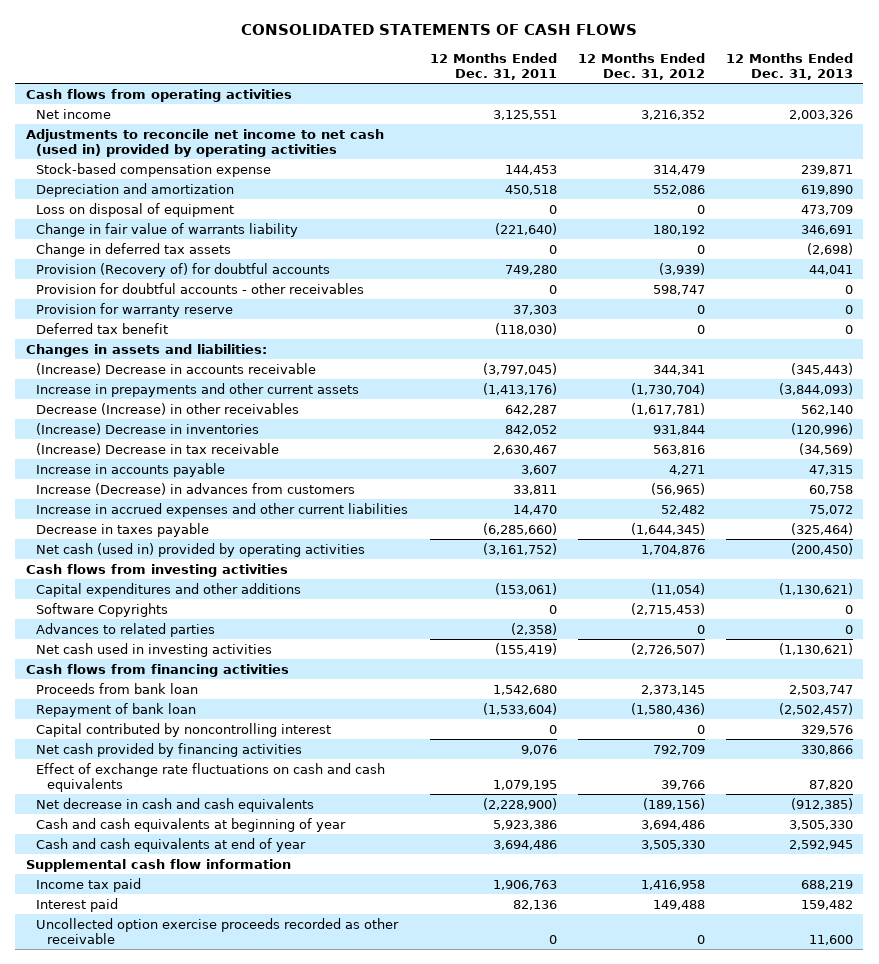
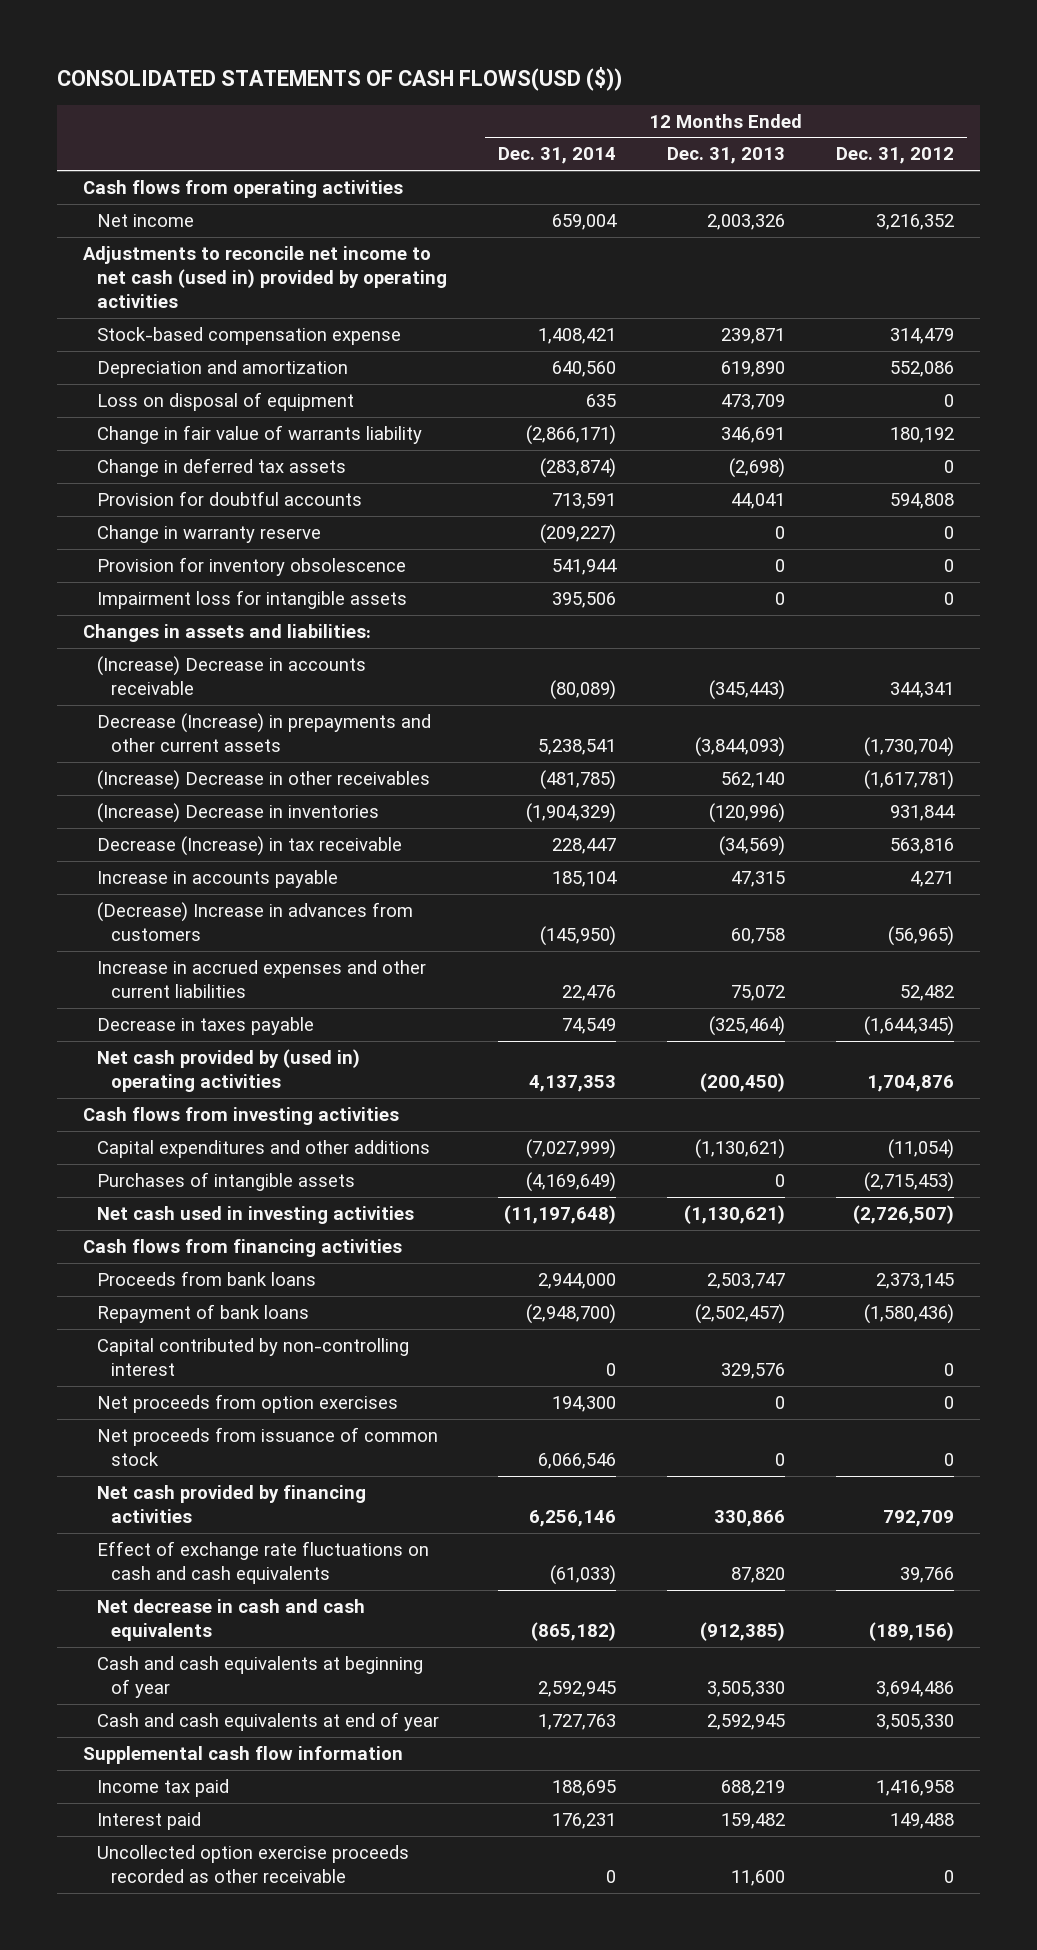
- CONSOLIDATED STATEMENTS OF CASH FLOWS
+ CONSOLIDATED STATEMENTS OF CASH FLOWS(USD ($))
- | 12 Months Ended Dec. 31, 2011 | 12 Months Ended Dec. 31, 2012 | 12 Months Ended Dec. 31, 2013
+ | 12 Months Ended Dec. 31, 2014 | 12 Months Ended Dec. 31, 2013 | 12 Months Ended Dec. 31, 2012
- Provision (Recovery of) for doubtful accounts | 749,280 | (3,939) | 44,041
- Provision for doubtful accounts - other receivables | 0 | 598,747 | 0
- Provision for warranty reserve | 37,303 | 0 | 0
- Deferred tax benefit | (118,030) | 0 | 0
+ Provision for doubtful accounts | 713,591 | 44,041 | 594,808
+ Change in warranty reserve | (209,227) | 0 | 0
+ Provision for inventory obsolescence | 541,944 | 0 | 0
+ Impairment loss for intangible assets | 395,506 | 0 | 0
- Increase in prepayments and other current assets | (1,413,176) | (1,730,704) | (3,844,093)
- Decrease (Increase) in other receivables | 642,287 | (1,617,781) | 562,140
+ Decrease (Increase) in prepayments and other current assets | 5,238,541 | (3,844,093) | (1,730,704)
+ (Increase) Decrease in other receivables | (481,785) | 562,140 | (1,617,781)
- (Increase) Decrease in tax receivable | 2,630,467 | 563,816 | (34,569)
+ Decrease (Increase) in tax receivable | 228,447 | (34,569) | 563,816
- Increase (Decrease) in advances from customers | 33,811 | (56,965) | 60,758
+ (Decrease) Increase in advances from customers | (145,950) | 60,758 | (56,965)
- Net cash (used in) provided by operating activities | (3,161,752) | 1,704,876 | (200,450)
+ Net cash provided by (used in) operating activities | 4,137,353 | (200,450) | 1,704,876
- Software Copyrights | 0 | (2,715,453) | 0
- Advances to related parties | (2,358) | 0 | 0
+ Purchases of intangible assets | (4,169,649) | 0 | (2,715,453)
- Proceeds from bank loan | 1,542,680 | 2,373,145 | 2,503,747
- Repayment of bank loan | (1,533,604) | (1,580,436) | (2,502,457)
- Capital contributed by noncontrolling interest | 0 | 0 | 329,576
+ Proceeds from bank loans | 2,944,000 | 2,503,747 | 2,373,145
+ Repayment of bank loans | (2,948,700) | (2,502,457) | (1,580,436)
+ Capital contributed by non-controlling interest | 0 | 329,576 | 0
+ Net proceeds from option exercises | 194,300 | 0 | 0
+ Net proceeds from issuance of common stock | 6,066,546 | 0 | 0

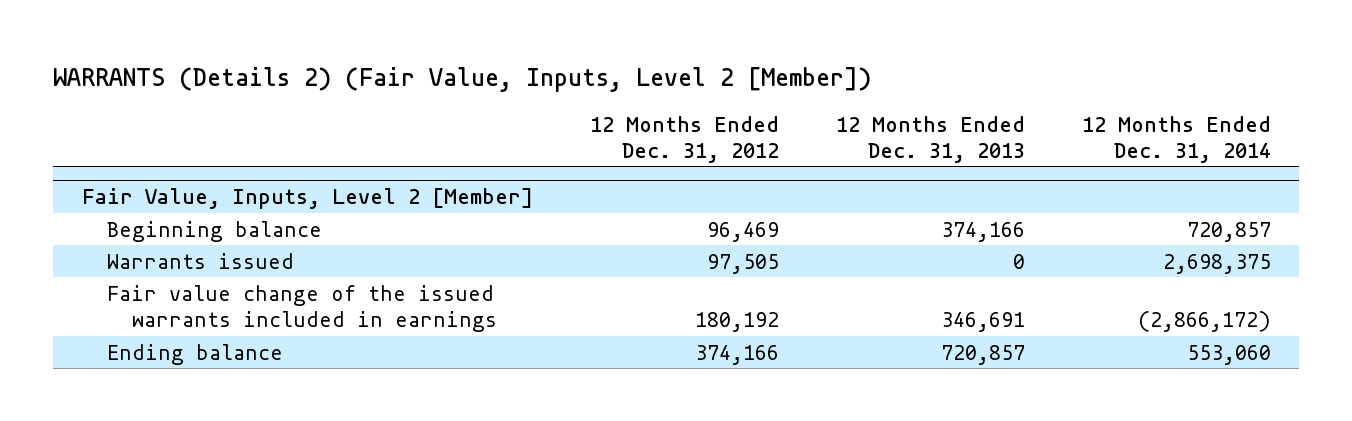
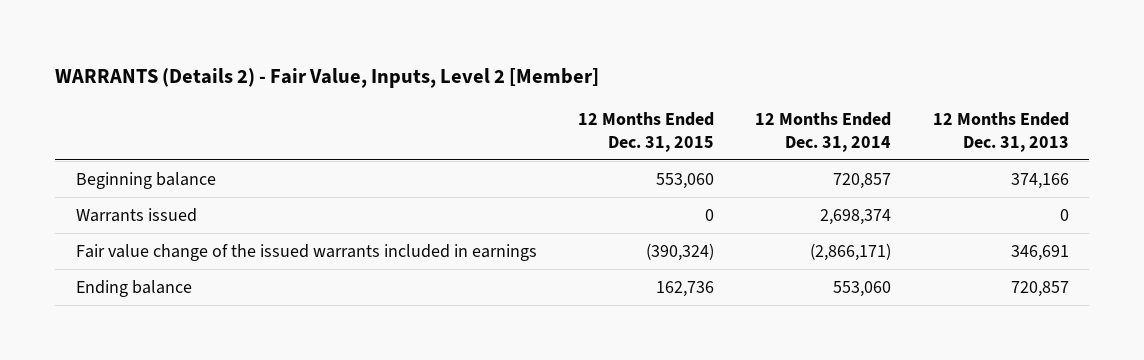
- WARRANTS (Details 2) (Fair Value, Inputs, Level 2 [Member])
+ WARRANTS (Details 2) - Fair Value, Inputs, Level 2 [Member]
- | 12 Months Ended Dec. 31, 2012 | 12 Months Ended Dec. 31, 2013 | 12 Months Ended Dec. 31, 2014
+ | 12 Months Ended Dec. 31, 2015 | 12 Months Ended Dec. 31, 2014 | 12 Months Ended Dec. 31, 2013
- Fair Value, Inputs, Level 2 [Member]
- Warrants issued | 97,505 | 0 | 2,698,375
- Fair value change of the issued warrants included in earnings | 180,192 | 346,691 | (2,866,172)
+ Warrants issued | 0 | 2,698,374 | 0
+ Fair value change of the issued warrants included in earnings | (390,324) | (2,866,171) | 346,691

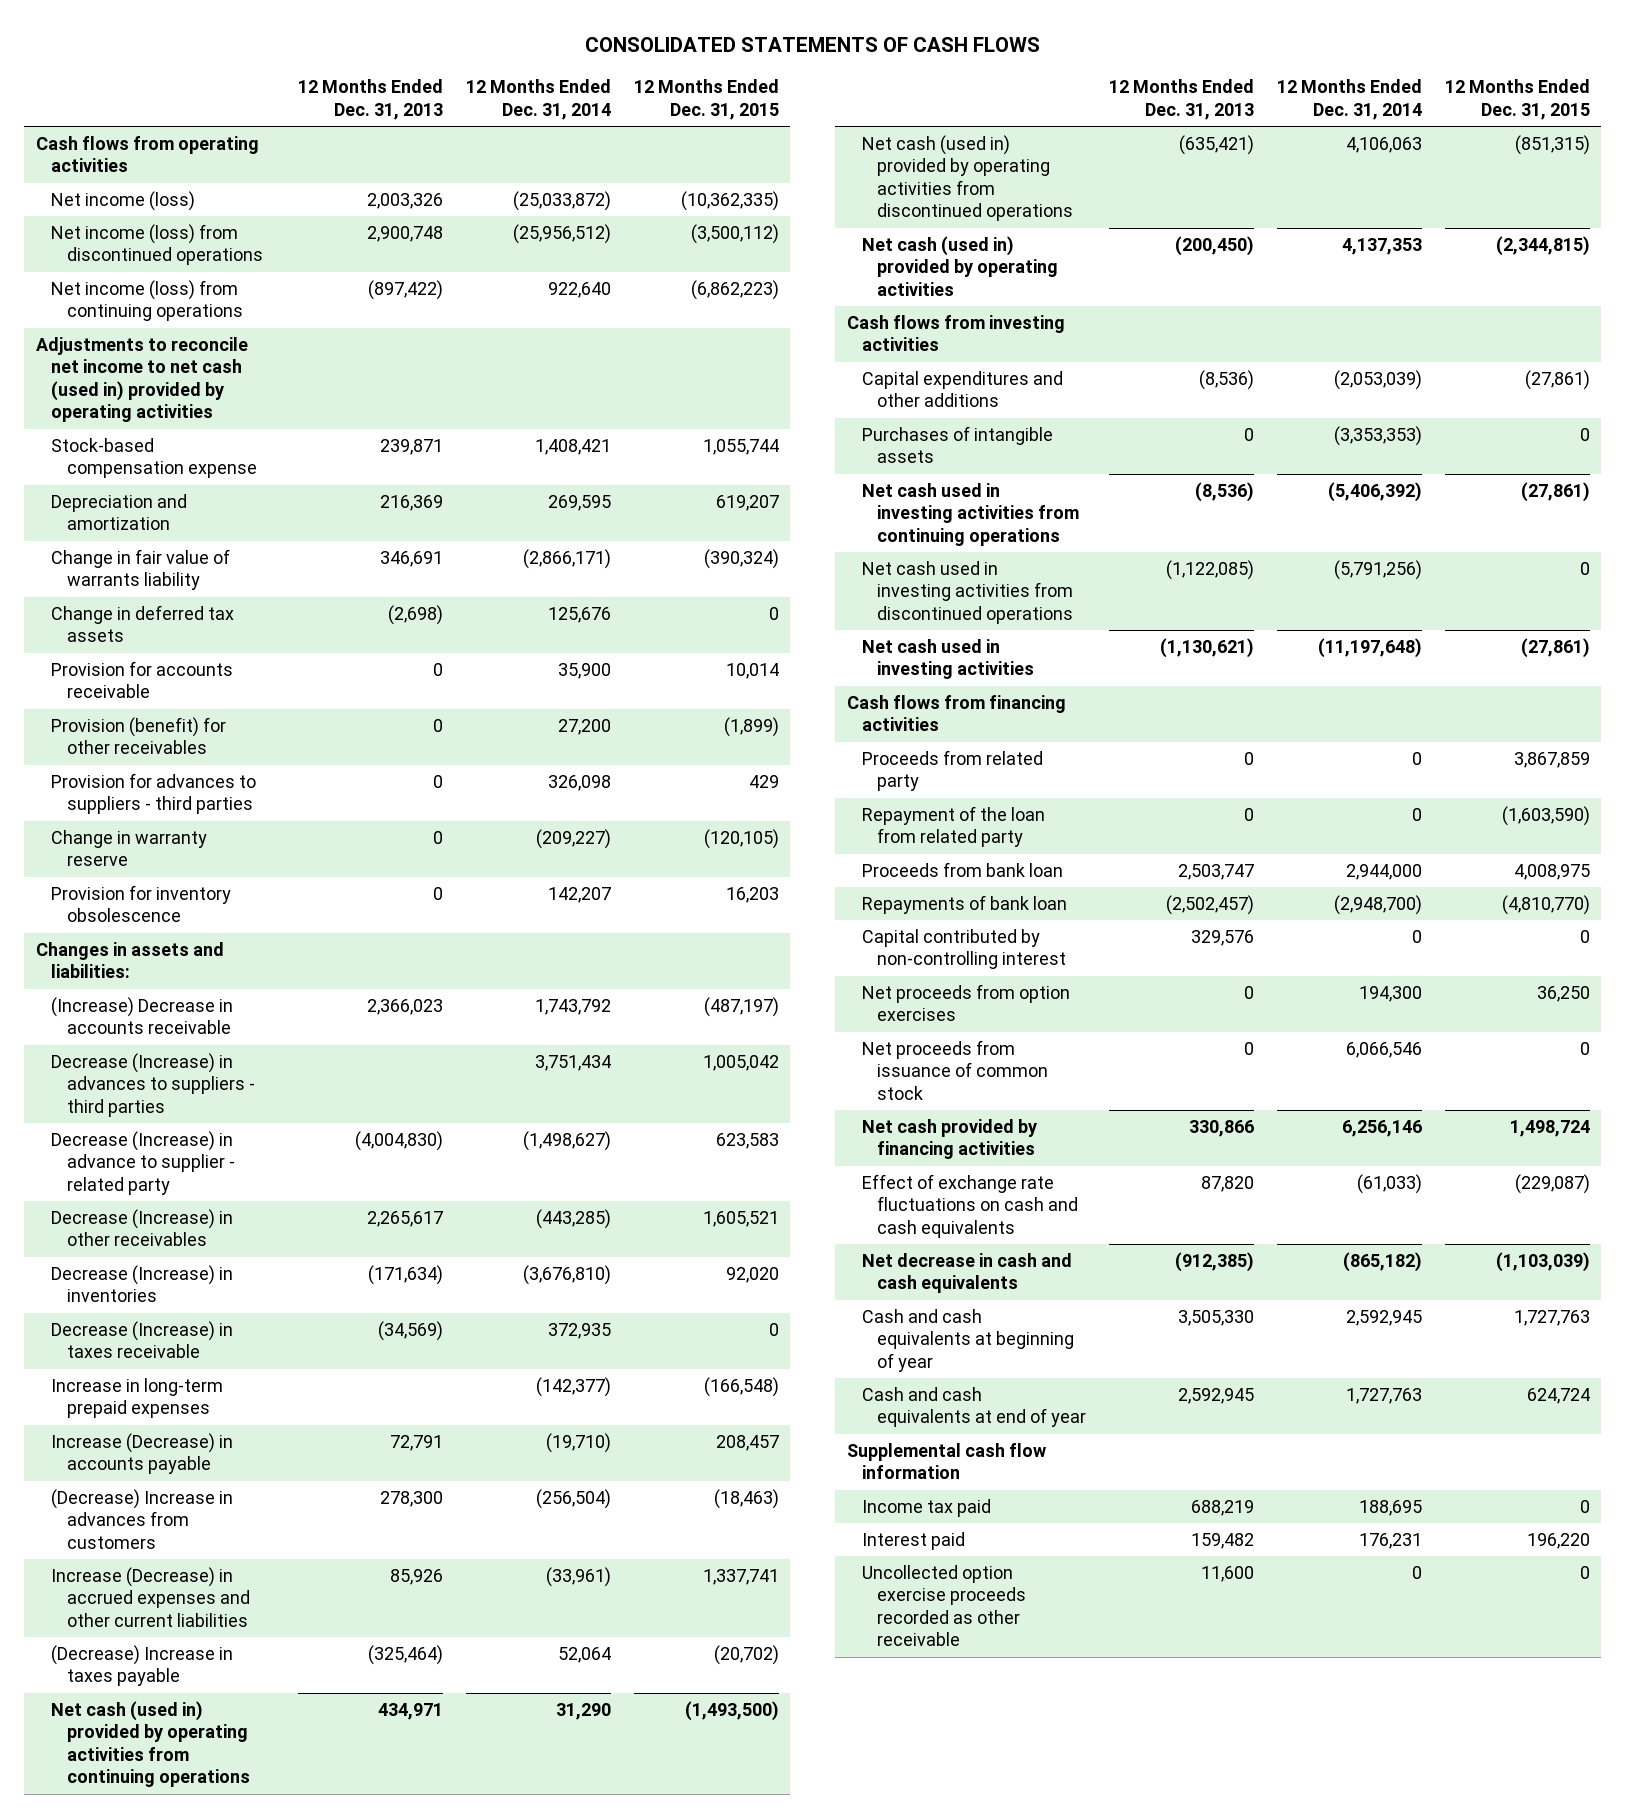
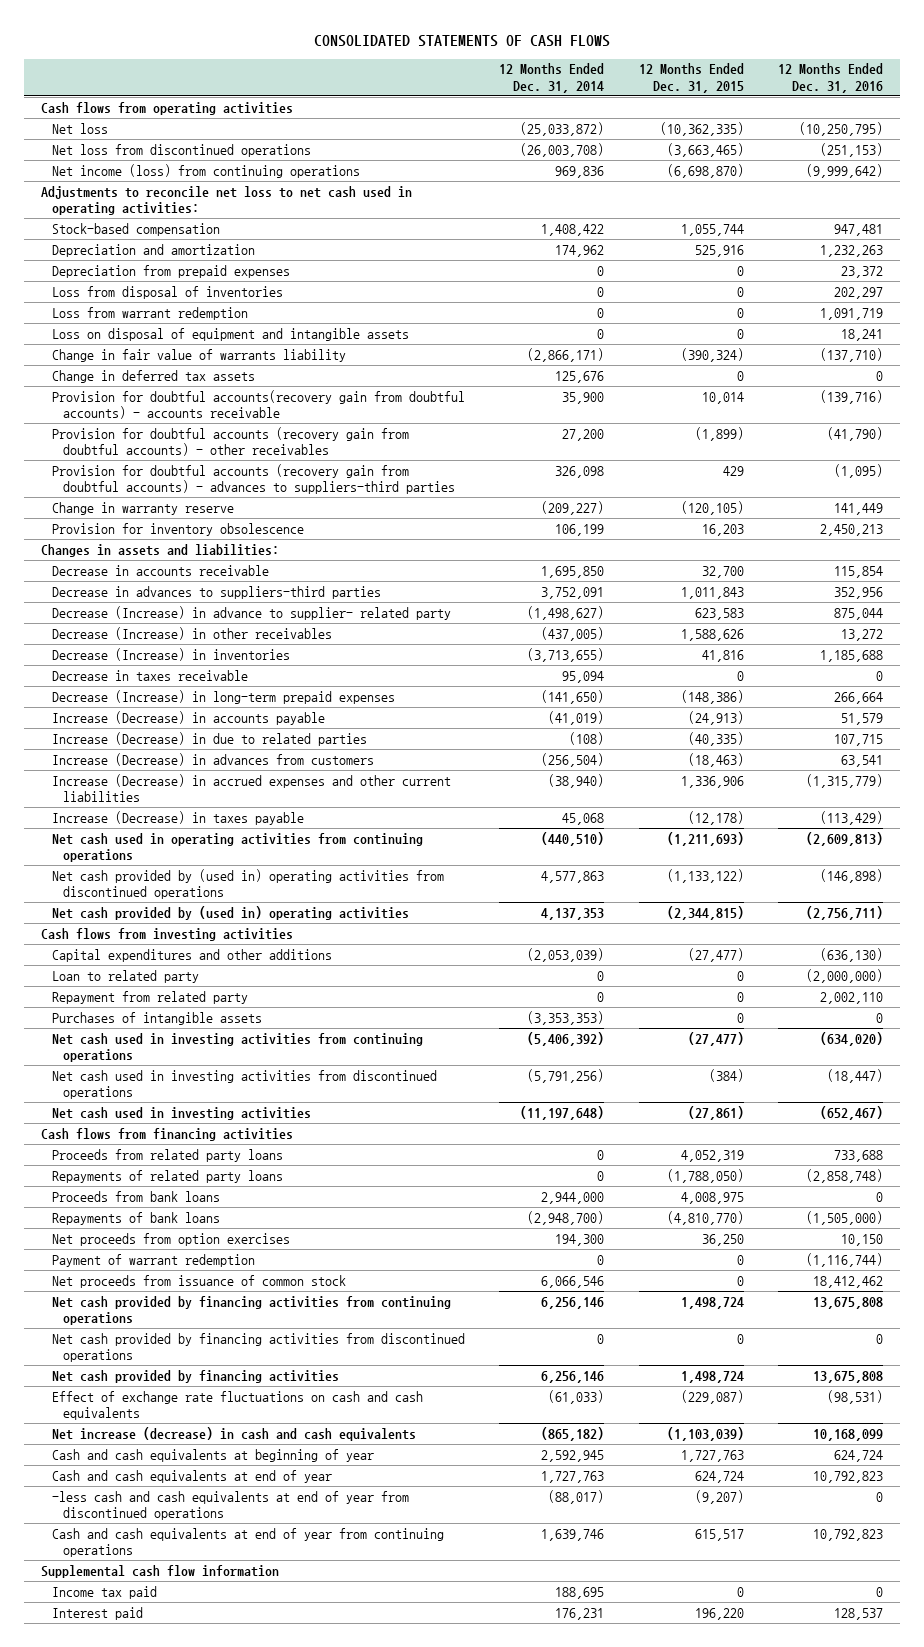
- | 12 Months Ended Dec. 31, 2013 | 12 Months Ended Dec. 31, 2014 | 12 Months Ended Dec. 31, 2015
+ | 12 Months Ended Dec. 31, 2014 | 12 Months Ended Dec. 31, 2015 | 12 Months Ended Dec. 31, 2016
- Net income (loss) | 2,003,326 | (25,033,872) | (10,362,335)
- Net income (loss) from discontinued operations | 2,900,748 | (25,956,512) | (3,500,112)
- Net income (loss) from continuing operations | (897,422) | 922,640 | (6,862,223)
- Adjustments to reconcile net income to net cash (used in) provided by operating activities
- Stock-based compensation expense | 239,871 | 1,408,421 | 1,055,744
- Depreciation and amortization | 216,369 | 269,595 | 619,207
+ Net loss | (25,033,872) | (10,362,335) | (10,250,795)
+ Net loss from discontinued operations | (26,003,708) | (3,663,465) | (251,153)
+ Net income (loss) from continuing operations | 969,836 | (6,698,870) | (9,999,642)
+ Adjustments to reconcile net loss to net cash used in operating activities:
+ Stock-based compensation | 1,408,422 | 1,055,744 | 947,481
+ Depreciation and amortization | 174,962 | 525,916 | 1,232,263
+ Depreciation from prepaid expenses | 0 | 0 | 23,372
+ Loss from disposal of inventories | 0 | 0 | 202,297
+ Loss from warrant redemption | 0 | 0 | 1,091,719
+ Loss on disposal of equipment and intangible assets | 0 | 0 | 18,241
- Provision for accounts receivable | 0 | 35,900 | 10,014
- Provision (benefit) for other receivables | 0 | 27,200 | (1,899)
- Provision for advances to suppliers - third parties | 0 | 326,098 | 429
+ Provision for doubtful accounts(recovery gain from doubtful accounts) - accounts receivable | 35,900 | 10,014 | (139,716)
+ Provision for doubtful accounts (recovery gain from doubtful accounts) - other receivables | 27,200 | (1,899) | (41,790)
+ Provision for doubtful accounts (recovery gain from doubtful accounts) - advances to suppliers-third parties | 326,098 | 429 | (1,095)
- Provision for inventory obsolescence | 0 | 142,207 | 16,203
+ Provision for inventory obsolescence | 106,199 | 16,203 | 2,450,213
- (Increase) Decrease in accounts receivable | 2,366,023 | 1,743,792 | (487,197)
- Decrease (Increase) in advances to suppliers - third parties | | 3,751,434 | 1,005,042
- Decrease (Increase) in advance to supplier - related party | (4,004,830) | (1,498,627) | 623,583
- Decrease (Increase) in other receivables | 2,265,617 | (443,285) | 1,605,521
- Decrease (Increase) in inventories | (171,634) | (3,676,810) | 92,020
- Decrease (Increase) in taxes receivable | (34,569) | 372,935 | 0
- Increase in long-term prepaid expenses | | (142,377) | (166,548)
- Increase (Decrease) in accounts payable | 72,791 | (19,710) | 208,457
- (Decrease) Increase in advances from customers | 278,300 | (256,504) | (18,463)
- Increase (Decrease) in accrued expenses and other current liabilities | 85,926 | (33,961) | 1,337,741
- (Decrease) Increase in taxes payable | (325,464) | 52,064 | (20,702)
- Net cash (used in) provided by operating activities from continuing operations | 434,971 | 31,290 | (1,493,500)
- Net cash (used in) provided by operating activities from discontinued operations | (635,421) | 4,106,063 | (851,315)
- Net cash (used in) provided by operating activities | (200,450) | 4,137,353 | (2,344,815)
+ Decrease in accounts receivable | 1,695,850 | 32,700 | 115,854
+ Decrease in advances to suppliers-third parties | 3,752,091 | 1,011,843 | 352,956
+ Decrease (Increase) in advance to supplier- related party | (1,498,627) | 623,583 | 875,044
+ Decrease (Increase) in other receivables | (437,005) | 1,588,626 | 13,272
+ Decrease (Increase) in inventories | (3,713,655) | 41,816 | 1,185,688
+ Decrease in taxes receivable | 95,094 | 0 | 0
+ Decrease (Increase) in long-term prepaid expenses | (141,650) | (148,386) | 266,664
+ Increase (Decrease) in accounts payable | (41,019) | (24,913) | 51,579
+ Increase (Decrease) in due to related parties | (108) | (40,335) | 107,715
+ Increase (Decrease) in advances from customers | (256,504) | (18,463) | 63,541
+ Increase (Decrease) in accrued expenses and other current liabilities | (38,940) | 1,336,906 | (1,315,779)
+ Increase (Decrease) in taxes payable | 45,068 | (12,178) | (113,429)
+ Net cash used in operating activities from continuing operations | (440,510) | (1,211,693) | (2,609,813)
+ Net cash provided by (used in) operating activities from discontinued operations | 4,577,863 | (1,133,122) | (146,898)
+ Net cash provided by (used in) operating activities | 4,137,353 | (2,344,815) | (2,756,711)
- Capital expenditures and other additions | (8,536) | (2,053,039) | (27,861)
+ Capital expenditures and other additions | (2,053,039) | (27,477) | (636,130)
+ Loan to related party | 0 | 0 | (2,000,000)
+ Repayment from related party | 0 | 0 | 2,002,110
- Net cash used in investing activities from continuing operations | (8,536) | (5,406,392) | (27,861)
- Net cash used in investing activities from discontinued operations | (1,122,085) | (5,791,256) | 0
+ Net cash used in investing activities from continuing operations | (5,406,392) | (27,477) | (634,020)
+ Net cash used in investing activities from discontinued operations | (5,791,256) | (384) | (18,447)
- Proceeds from related party | 0 | 0 | 3,867,859
- Repayment of the loan from related party | 0 | 0 | (1,603,590)
- Proceeds from bank loan | 2,503,747 | 2,944,000 | 4,008,975
- Repayments of bank loan | (2,502,457) | (2,948,700) | (4,810,770)
- Capital contributed by non-controlling interest | 329,576 | 0 | 0
+ Proceeds from related party loans | 0 | 4,052,319 | 733,688
+ Repayments of related party loans | 0 | (1,788,050) | (2,858,748)
+ Proceeds from bank loans | 2,944,000 | 4,008,975 | 0
+ Repayments of bank loans | (2,948,700) | (4,810,770) | (1,505,000)
+ Payment of warrant redemption | 0 | 0 | (1,116,744)
+ Net cash provided by financing activities from continuing operations | 6,256,146 | 1,498,724 | 13,675,808
+ Net cash provided by financing activities from discontinued operations | 0 | 0 | 0
- Net decrease in cash and cash equivalents | (912,385) | (865,182) | (1,103,039)
+ Net increase (decrease) in cash and cash equivalents | (865,182) | (1,103,039) | 10,168,099
+ -less cash and cash equivalents at end of year from discontinued operations | (88,017) | (9,207) | 0
+ Cash and cash equivalents at end of year from continuing operations | 1,639,746 | 615,517 | 10,792,823
- Uncollected option exercise proceeds recorded as other receivable | 11,600 | 0 | 0

